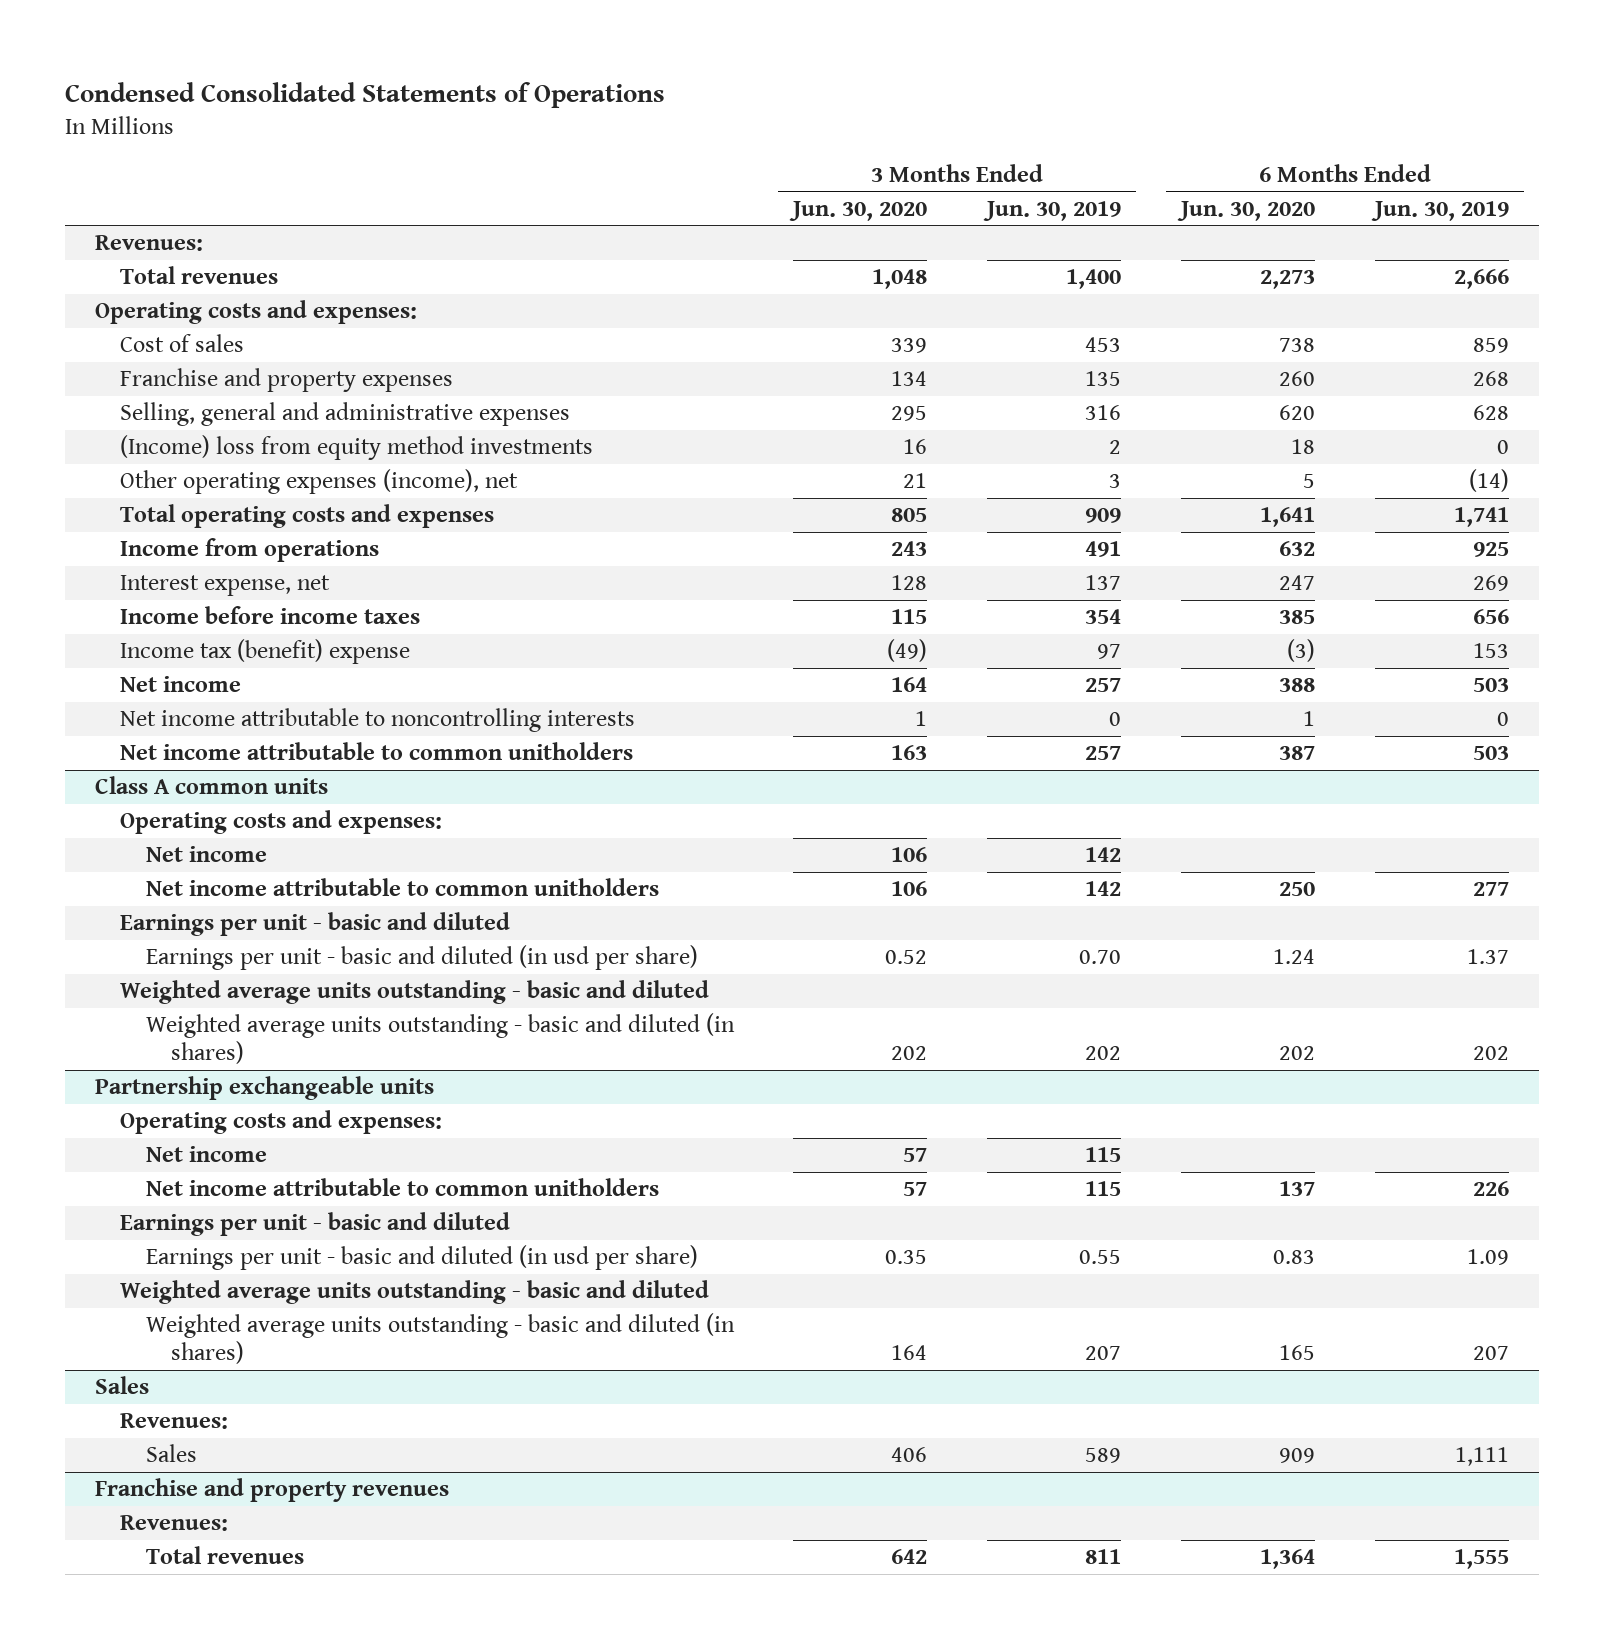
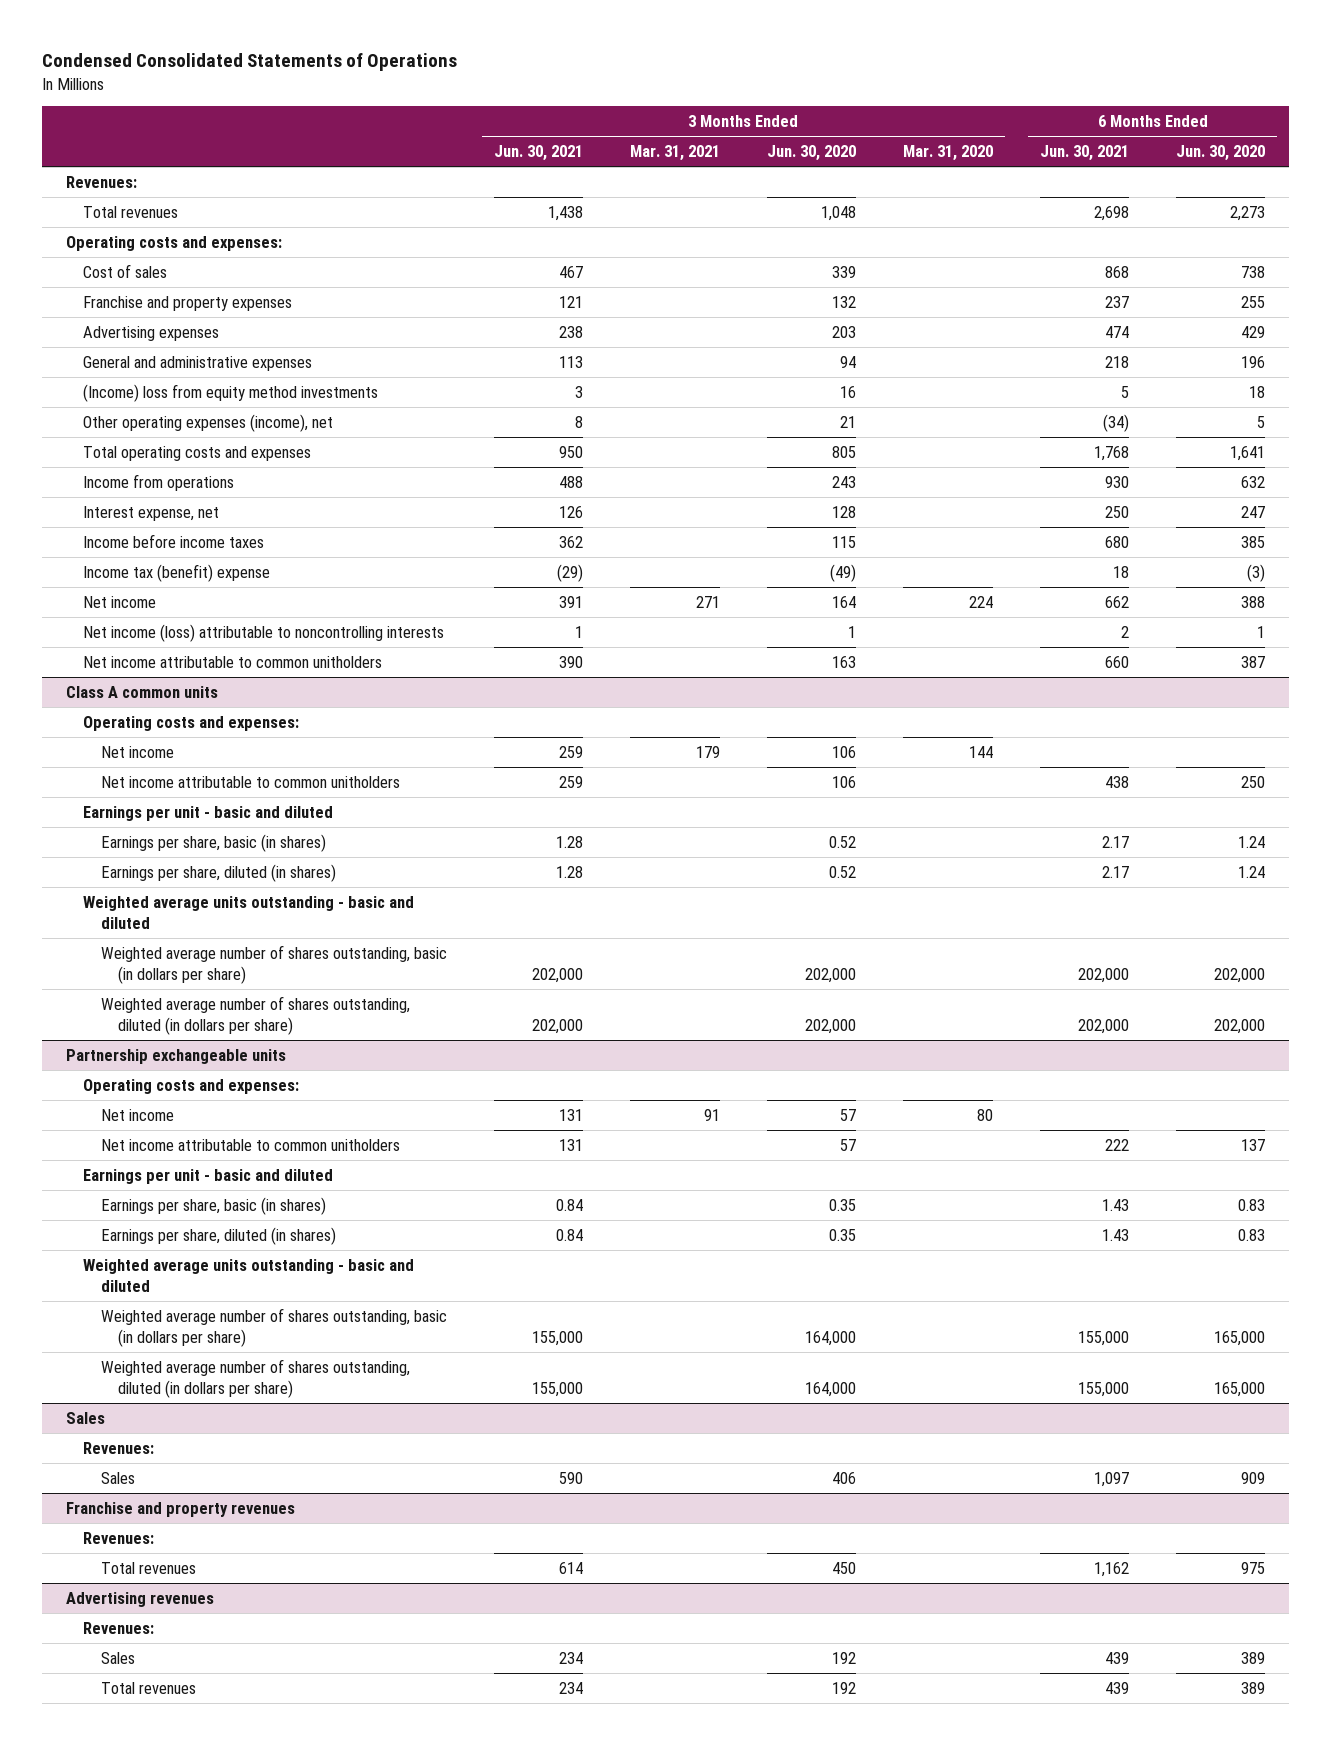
- | 3 Months Ended Jun. 30, 2020 | 3 Months Ended Jun. 30, 2019 | 6 Months Ended Jun. 30, 2020 | 6 Months Ended Jun. 30, 2019
+ | 3 Months Ended Jun. 30, 2021 | 3 Months Ended Mar. 31, 2021 | 3 Months Ended Jun. 30, 2020 | 3 Months Ended Mar. 31, 2020 | 6 Months Ended Jun. 30, 2021 | 6 Months Ended Jun. 30, 2020
- Franchise and property expenses | 134 | 135 | 260 | 268
- Selling, general and administrative expenses | 295 | 316 | 620 | 628
+ Franchise and property expenses | 121 | | 132 | | 237 | 255
+ Advertising expenses | 238 | | 203 | | 474 | 429
+ General and administrative expenses | 113 | | 94 | | 218 | 196
- Net income attributable to noncontrolling interests | 1 | 0 | 1 | 0
+ Net income (loss) attributable to noncontrolling interests | 1 | | 1 | | 2 | 1
@ Class A common units
- Earnings per unit - basic and diluted (in usd per share) | 0.52 | 0.70 | 1.24 | 1.37
+ Earnings per share, basic (in shares) | 1.28 | | 0.52 | | 2.17 | 1.24
+ Earnings per share, diluted (in shares) | 1.28 | | 0.52 | | 2.17 | 1.24
- Weighted average units outstanding - basic and diluted (in shares) | 202 | 202 | 202 | 202
+ Weighted average number of shares outstanding, basic (in dollars per share) | 202,000 | | 202,000 | | 202,000 | 202,000
+ Weighted average number of shares outstanding, diluted (in dollars per share) | 202,000 | | 202,000 | | 202,000 | 202,000
@ Partnership exchangeable units
- Earnings per unit - basic and diluted (in usd per share) | 0.35 | 0.55 | 0.83 | 1.09
+ Earnings per share, basic (in shares) | 0.84 | | 0.35 | | 1.43 | 0.83
+ Earnings per share, diluted (in shares) | 0.84 | | 0.35 | | 1.43 | 0.83
- Weighted average units outstanding - basic and diluted (in shares) | 164 | 207 | 165 | 207
+ Weighted average number of shares outstanding, basic (in dollars per share) | 155,000 | | 164,000 | | 155,000 | 165,000
+ Weighted average number of shares outstanding, diluted (in dollars per share) | 155,000 | | 164,000 | | 155,000 | 165,000
@ Franchise and property revenues
- Total revenues | 642 | 811 | 1,364 | 1,555
+ Total revenues | 614 | | 450 | | 1,162 | 975
+ Advertising revenues
+ Revenues:
+ Sales | 234 | | 192 | | 439 | 389
+ Total revenues | 234 | | 192 | | 439 | 389

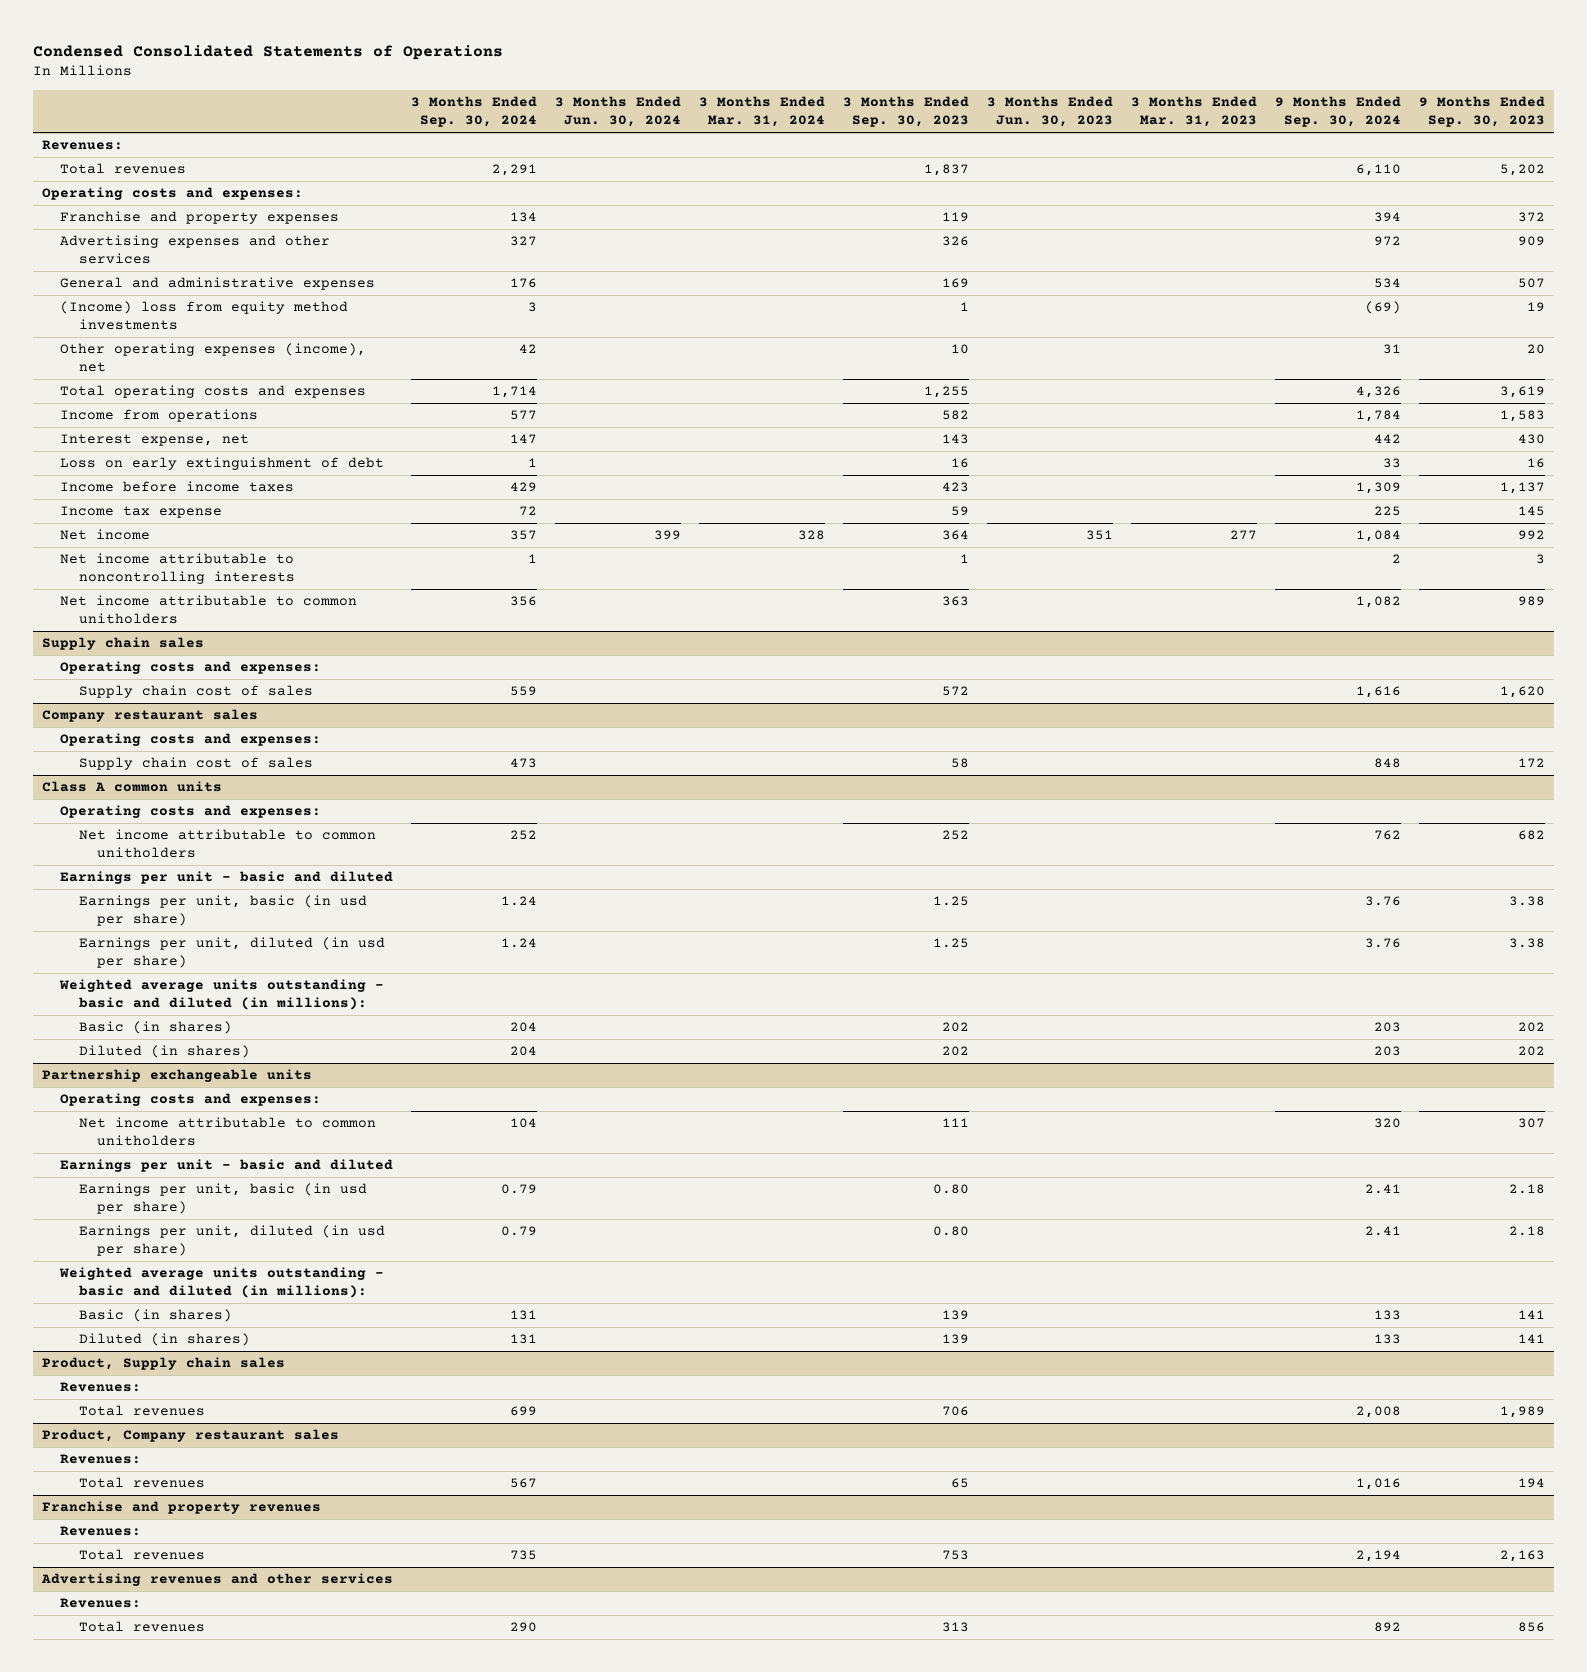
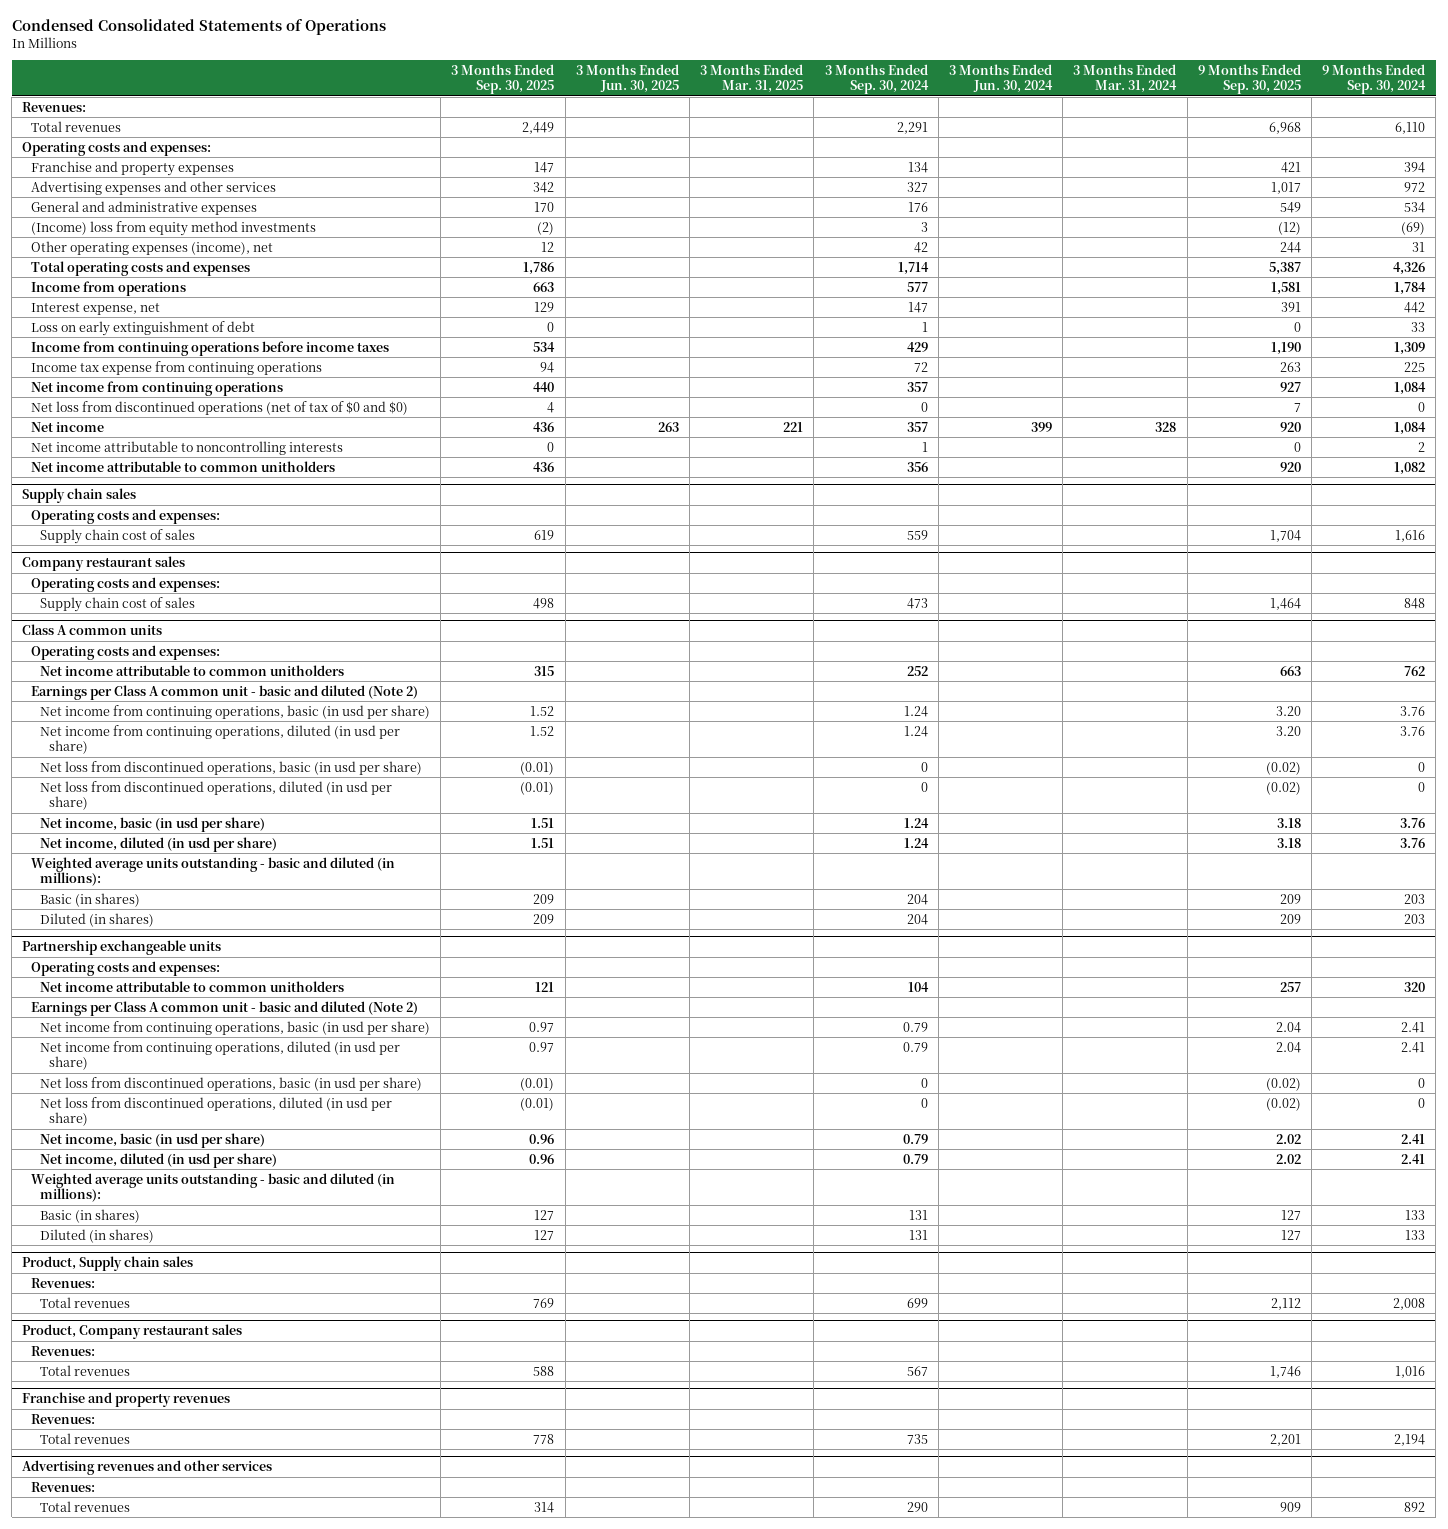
- | 3 Months Ended Sep. 30, 2024 | 3 Months Ended Jun. 30, 2024 | 3 Months Ended Mar. 31, 2024 | 3 Months Ended Sep. 30, 2023 | 3 Months Ended Jun. 30, 2023 | 3 Months Ended Mar. 31, 2023 | 9 Months Ended Sep. 30, 2024 | 9 Months Ended Sep. 30, 2023
+ | 3 Months Ended Sep. 30, 2025 | 3 Months Ended Jun. 30, 2025 | 3 Months Ended Mar. 31, 2025 | 3 Months Ended Sep. 30, 2024 | 3 Months Ended Jun. 30, 2024 | 3 Months Ended Mar. 31, 2024 | 9 Months Ended Sep. 30, 2025 | 9 Months Ended Sep. 30, 2024
- Income before income taxes | 429 | | | 423 | | | 1,309 | 1,137
- Income tax expense | 72 | | | 59 | | | 225 | 145
+ Income from continuing operations before income taxes | 534 | | | 429 | | | 1,190 | 1,309
+ Income tax expense from continuing operations | 94 | | | 72 | | | 263 | 225
+ Net income from continuing operations | 440 | | | 357 | | | 927 | 1,084
+ Net loss from discontinued operations (net of tax of $0 and $0) | 4 | | | 0 | | | 7 | 0
@ Class A common units
- Earnings per unit - basic and diluted
- Earnings per unit, basic (in usd per share) | 1.24 | | | 1.25 | | | 3.76 | 3.38
- Earnings per unit, diluted (in usd per share) | 1.24 | | | 1.25 | | | 3.76 | 3.38
+ Earnings per Class A common unit - basic and diluted (Note 2)
+ Net income from continuing operations, basic (in usd per share) | 1.52 | | | 1.24 | | | 3.20 | 3.76
+ Net income from continuing operations, diluted (in usd per share) | 1.52 | | | 1.24 | | | 3.20 | 3.76
+ Net loss from discontinued operations, basic (in usd per share) | (0.01) | | | 0 | | | (0.02) | 0
+ Net loss from discontinued operations, diluted (in usd per share) | (0.01) | | | 0 | | | (0.02) | 0
+ Net income, basic (in usd per share) | 1.51 | | | 1.24 | | | 3.18 | 3.76
+ Net income, diluted (in usd per share) | 1.51 | | | 1.24 | | | 3.18 | 3.76
@ Partnership exchangeable units
- Earnings per unit - basic and diluted
- Earnings per unit, basic (in usd per share) | 0.79 | | | 0.80 | | | 2.41 | 2.18
- Earnings per unit, diluted (in usd per share) | 0.79 | | | 0.80 | | | 2.41 | 2.18
+ Earnings per Class A common unit - basic and diluted (Note 2)
+ Net income from continuing operations, basic (in usd per share) | 0.97 | | | 0.79 | | | 2.04 | 2.41
+ Net income from continuing operations, diluted (in usd per share) | 0.97 | | | 0.79 | | | 2.04 | 2.41
+ Net loss from discontinued operations, basic (in usd per share) | (0.01) | | | 0 | | | (0.02) | 0
+ Net loss from discontinued operations, diluted (in usd per share) | (0.01) | | | 0 | | | (0.02) | 0
+ Net income, basic (in usd per share) | 0.96 | | | 0.79 | | | 2.02 | 2.41
+ Net income, diluted (in usd per share) | 0.96 | | | 0.79 | | | 2.02 | 2.41

